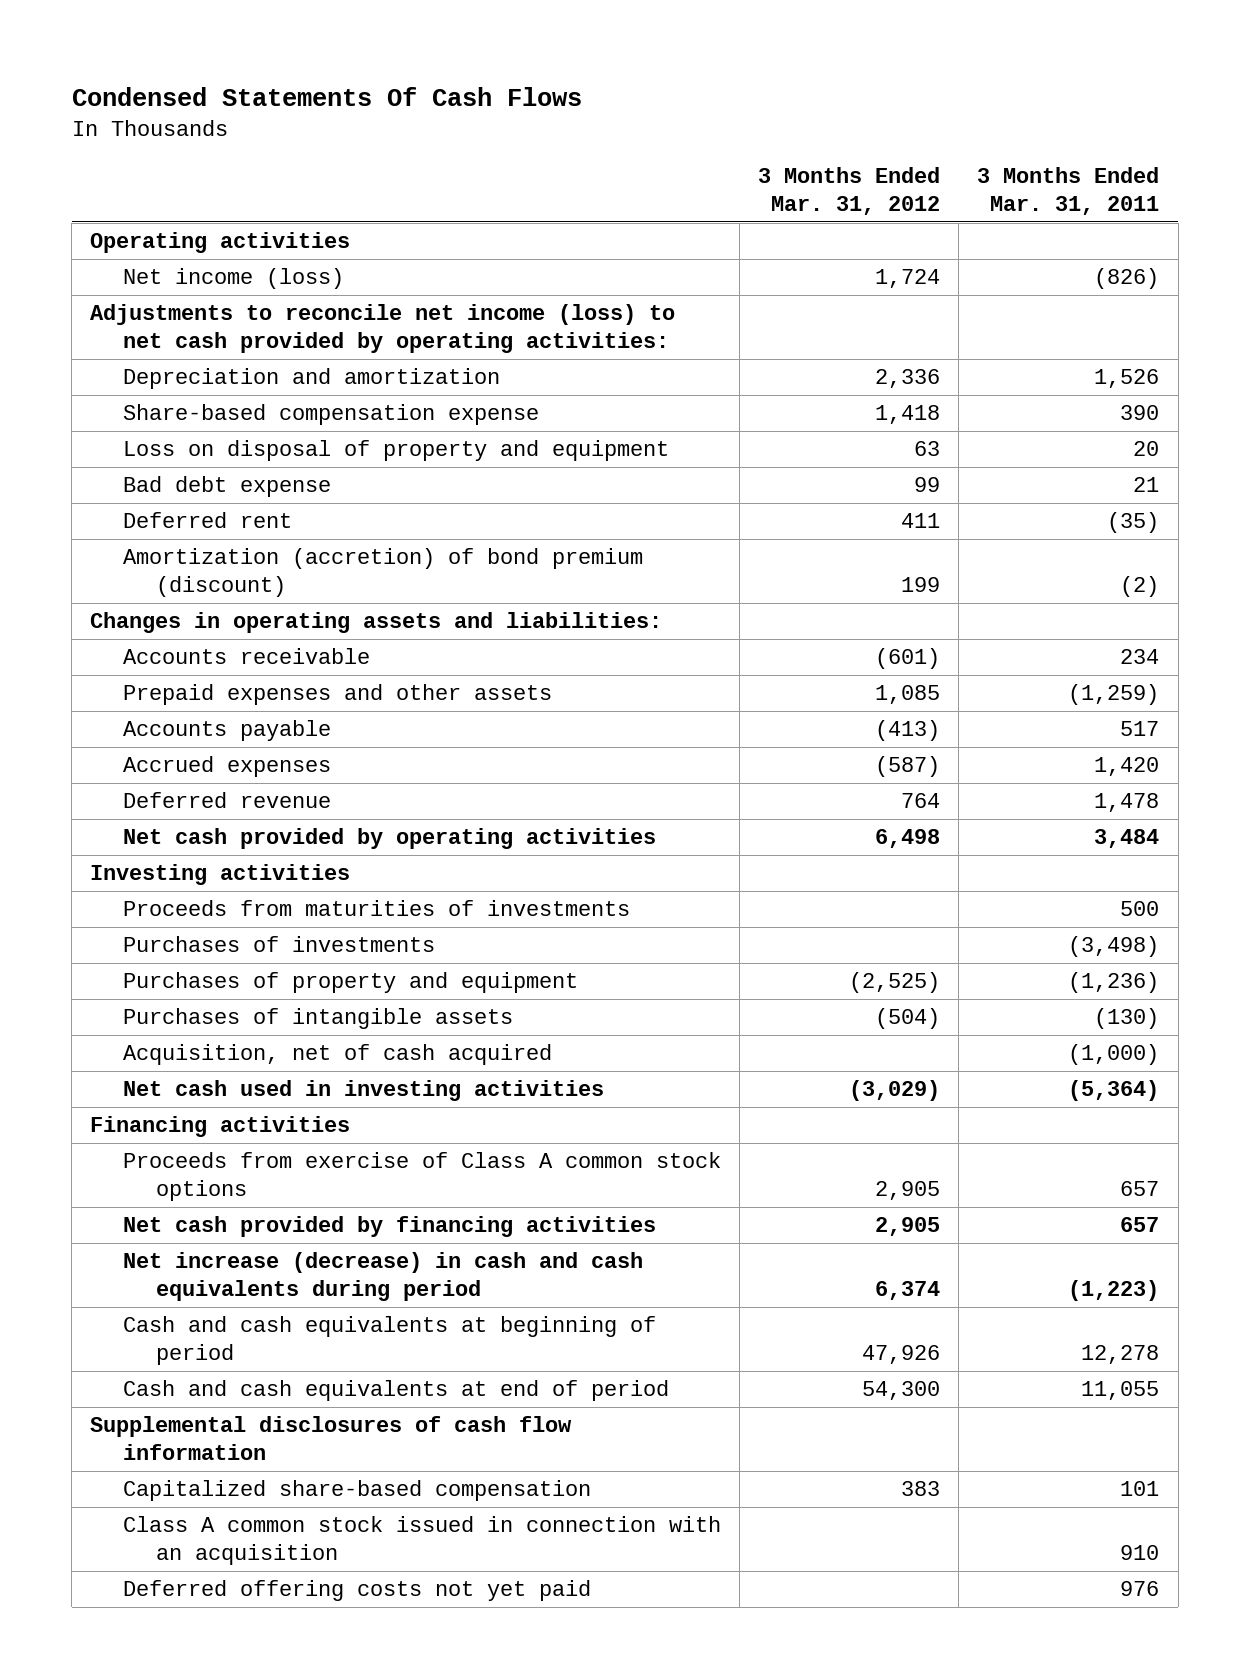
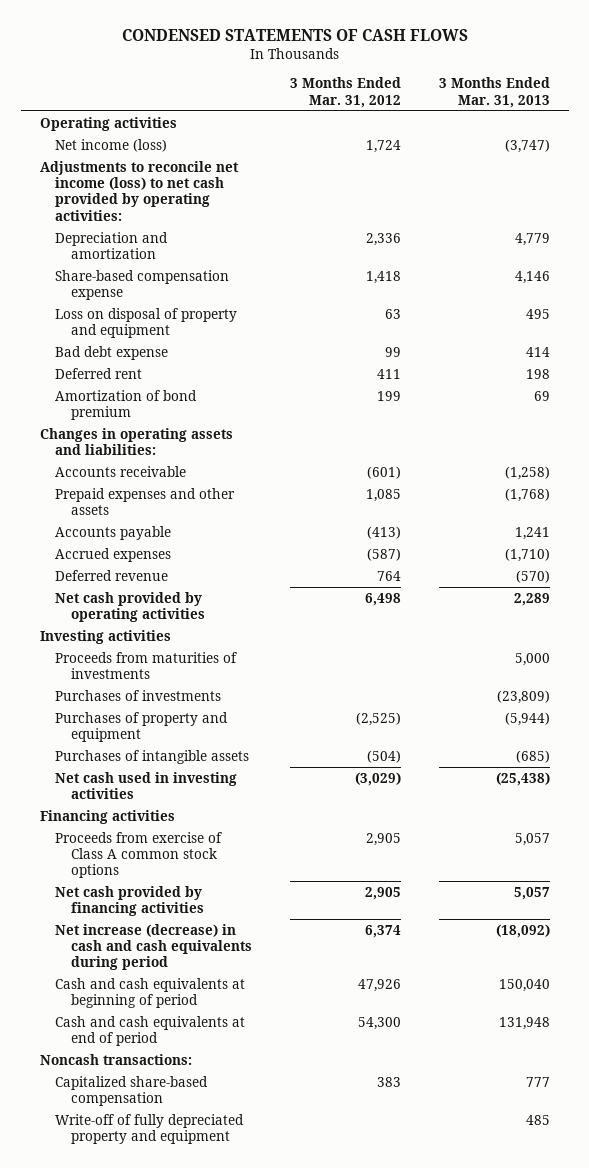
- Condensed Statements Of Cash Flows
+ CONDENSED STATEMENTS OF CASH FLOWS
- | 3 Months Ended Mar. 31, 2012 | 3 Months Ended Mar. 31, 2011
+ | 3 Months Ended Mar. 31, 2012 | 3 Months Ended Mar. 31, 2013
- Amortization (accretion) of bond premium (discount) | 199 | (2)
+ Amortization of bond premium | 199 | 69
- Acquisition, net of cash acquired | | (1,000)
- Supplemental disclosures of cash flow information
+ Noncash transactions:
- Class A common stock issued in connection with an acquisition | | 910
- Deferred offering costs not yet paid | | 976
+ Write-off of fully depreciated property and equipment | | 485

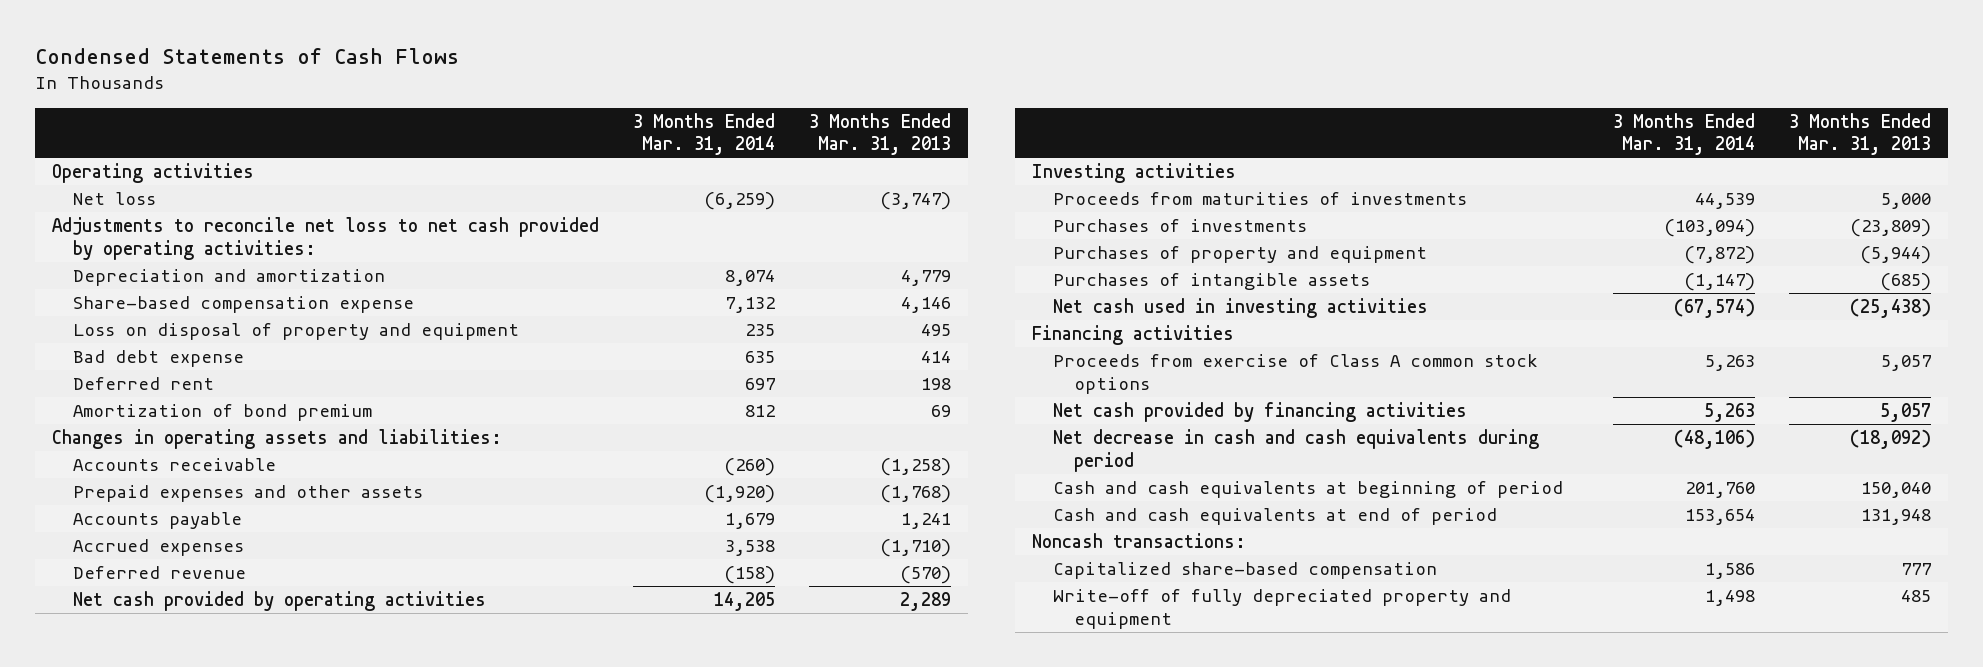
- CONDENSED STATEMENTS OF CASH FLOWS
+ Condensed Statements of Cash Flows
- | 3 Months Ended Mar. 31, 2012 | 3 Months Ended Mar. 31, 2013
+ | 3 Months Ended Mar. 31, 2014 | 3 Months Ended Mar. 31, 2013
- Net income (loss) | 1,724 | (3,747)
- Adjustments to reconcile net income (loss) to net cash provided by operating activities:
+ Net loss | (6,259) | (3,747)
+ Adjustments to reconcile net loss to net cash provided by operating activities:
- Net increase (decrease) in cash and cash equivalents during period | 6,374 | (18,092)
+ Net decrease in cash and cash equivalents during period | (48,106) | (18,092)

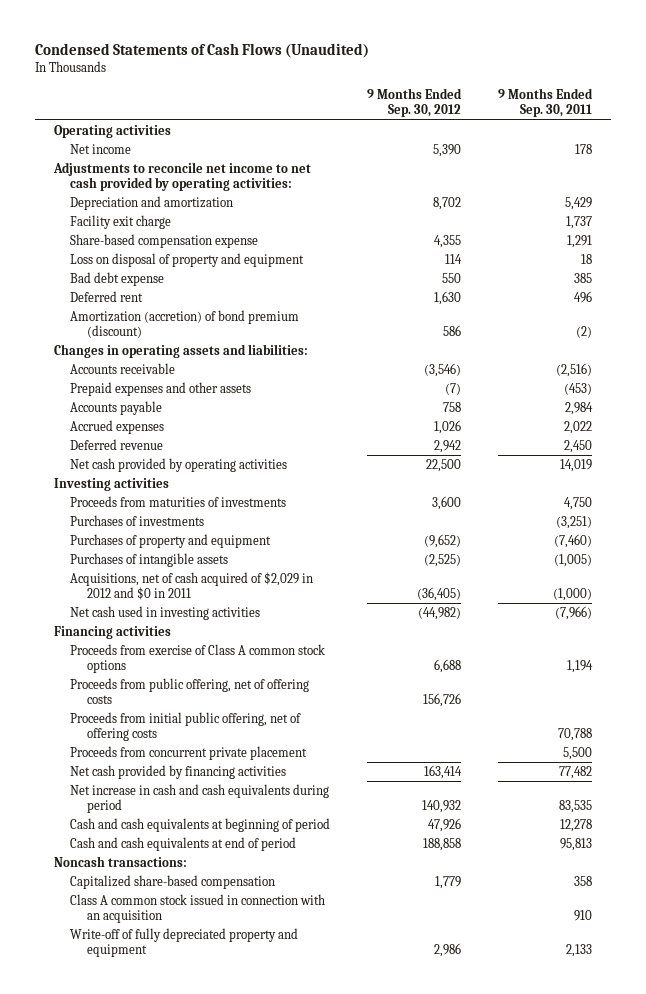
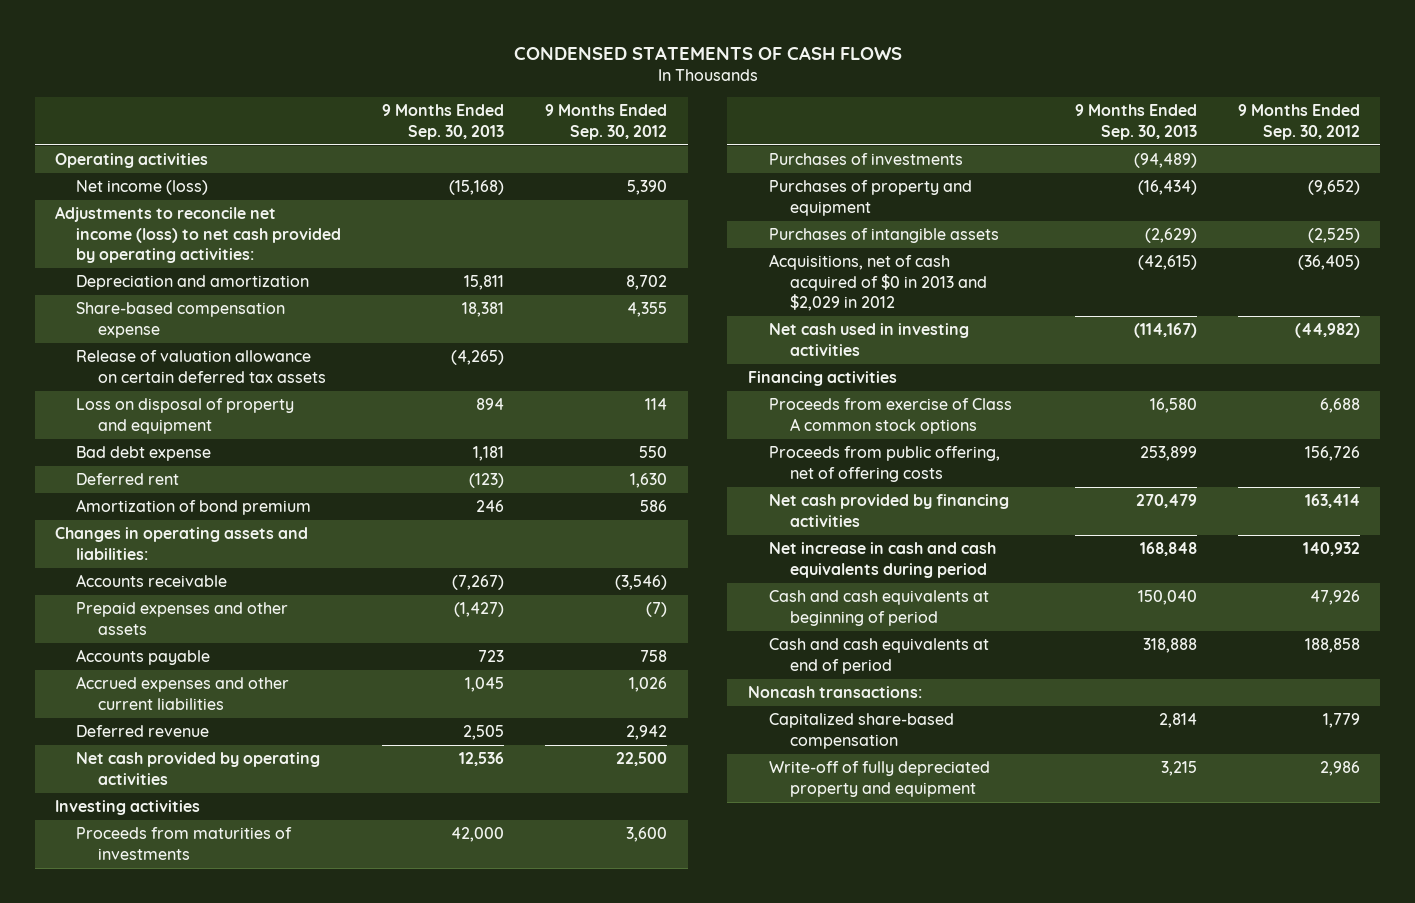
- Condensed Statements of Cash Flows (Unaudited)
+ CONDENSED STATEMENTS OF CASH FLOWS
- | 9 Months Ended Sep. 30, 2012 | 9 Months Ended Sep. 30, 2011
+ | 9 Months Ended Sep. 30, 2013 | 9 Months Ended Sep. 30, 2012
- Net income | 5,390 | 178
- Adjustments to reconcile net income to net cash provided by operating activities:
+ Net income (loss) | (15,168) | 5,390
+ Adjustments to reconcile net income (loss) to net cash provided by operating activities:
- Facility exit charge | | 1,737
+ Release of valuation allowance on certain deferred tax assets | (4,265) |
- Amortization (accretion) of bond premium (discount) | 586 | (2)
+ Amortization of bond premium | 246 | 586
- Accrued expenses | 1,026 | 2,022
+ Accrued expenses and other current liabilities | 1,045 | 1,026
- Acquisitions, net of cash acquired of $2,029 in 2012 and $0 in 2011 | (36,405) | (1,000)
+ Acquisitions, net of cash acquired of $0 in 2013 and $2,029 in 2012 | (42,615) | (36,405)
- Proceeds from initial public offering, net of offering costs | | 70,788
- Proceeds from concurrent private placement | | 5,500
- Class A common stock issued in connection with an acquisition | | 910

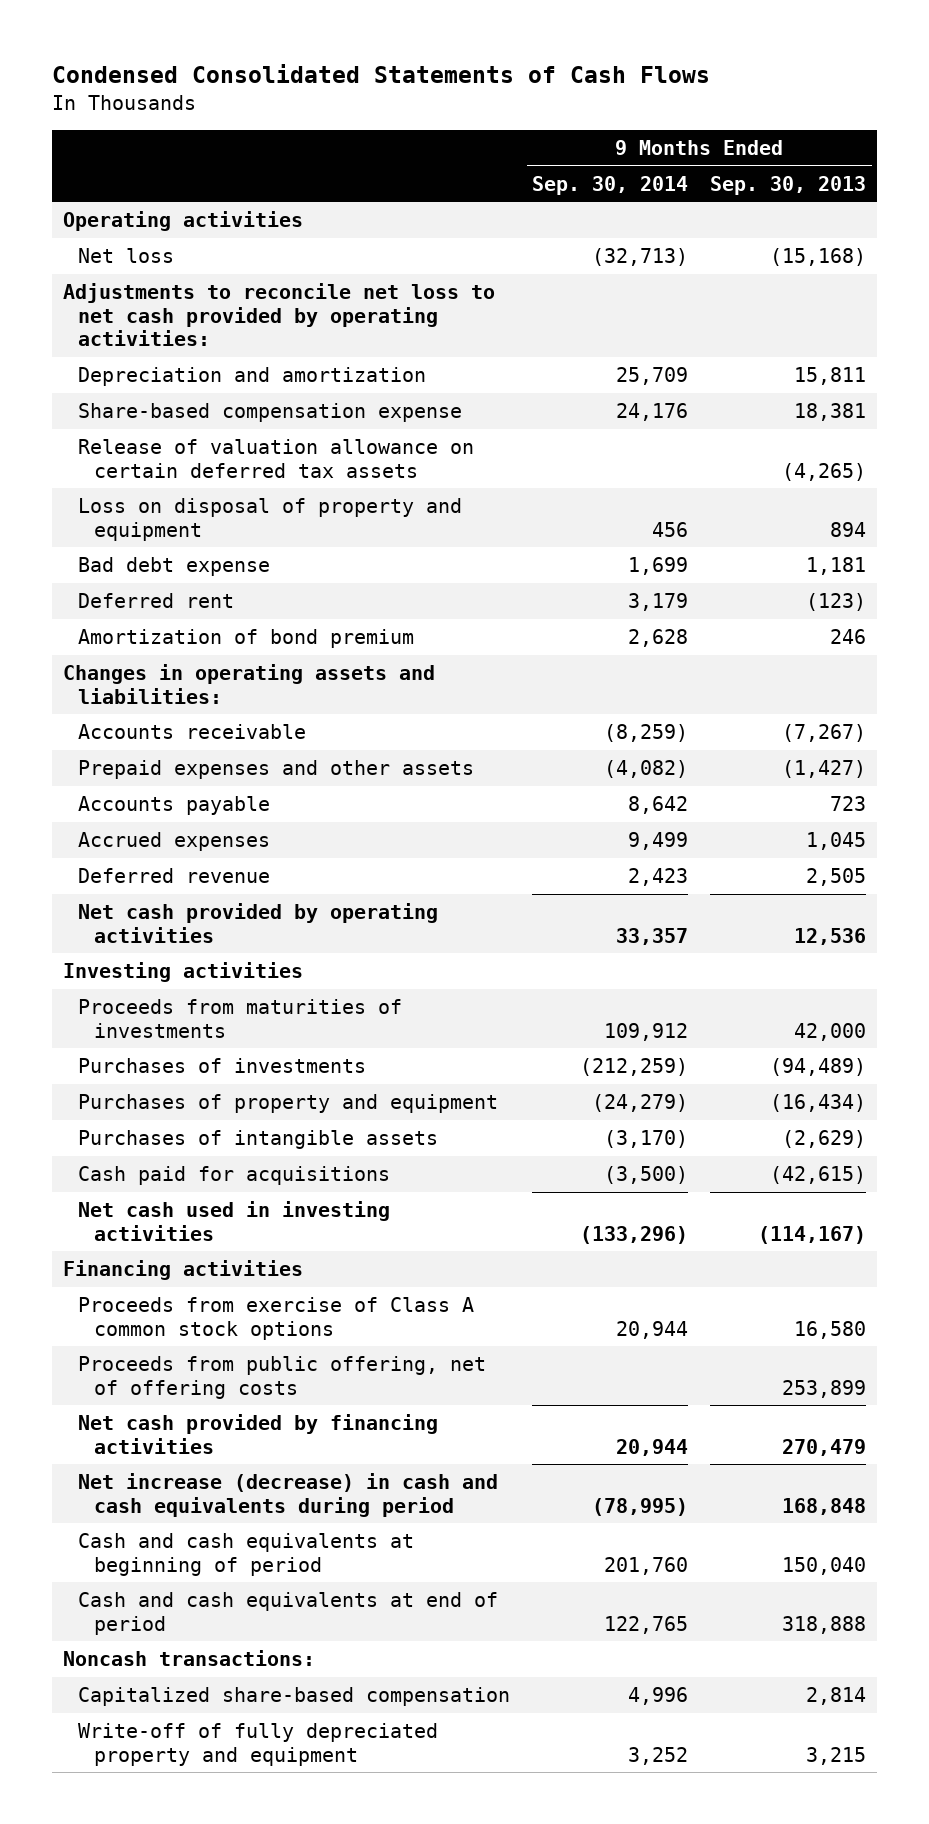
- CONDENSED STATEMENTS OF CASH FLOWS
+ Condensed Consolidated Statements of Cash Flows
- | 9 Months Ended Sep. 30, 2013 | 9 Months Ended Sep. 30, 2012
+ | 9 Months Ended Sep. 30, 2014 | 9 Months Ended Sep. 30, 2013
- Net income (loss) | (15,168) | 5,390
- Adjustments to reconcile net income (loss) to net cash provided by operating activities:
+ Net loss | (32,713) | (15,168)
+ Adjustments to reconcile net loss to net cash provided by operating activities:
- Accrued expenses and other current liabilities | 1,045 | 1,026
+ Accrued expenses | 9,499 | 1,045
- Acquisitions, net of cash acquired of $0 in 2013 and $2,029 in 2012 | (42,615) | (36,405)
+ Cash paid for acquisitions | (3,500) | (42,615)
- Net increase in cash and cash equivalents during period | 168,848 | 140,932
+ Net increase (decrease) in cash and cash equivalents during period | (78,995) | 168,848

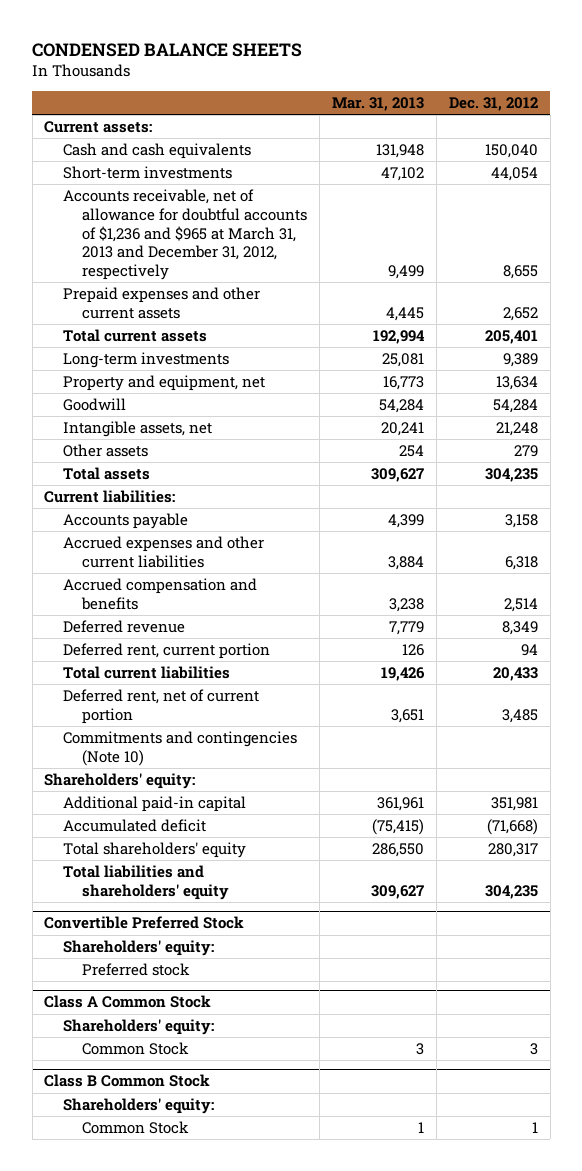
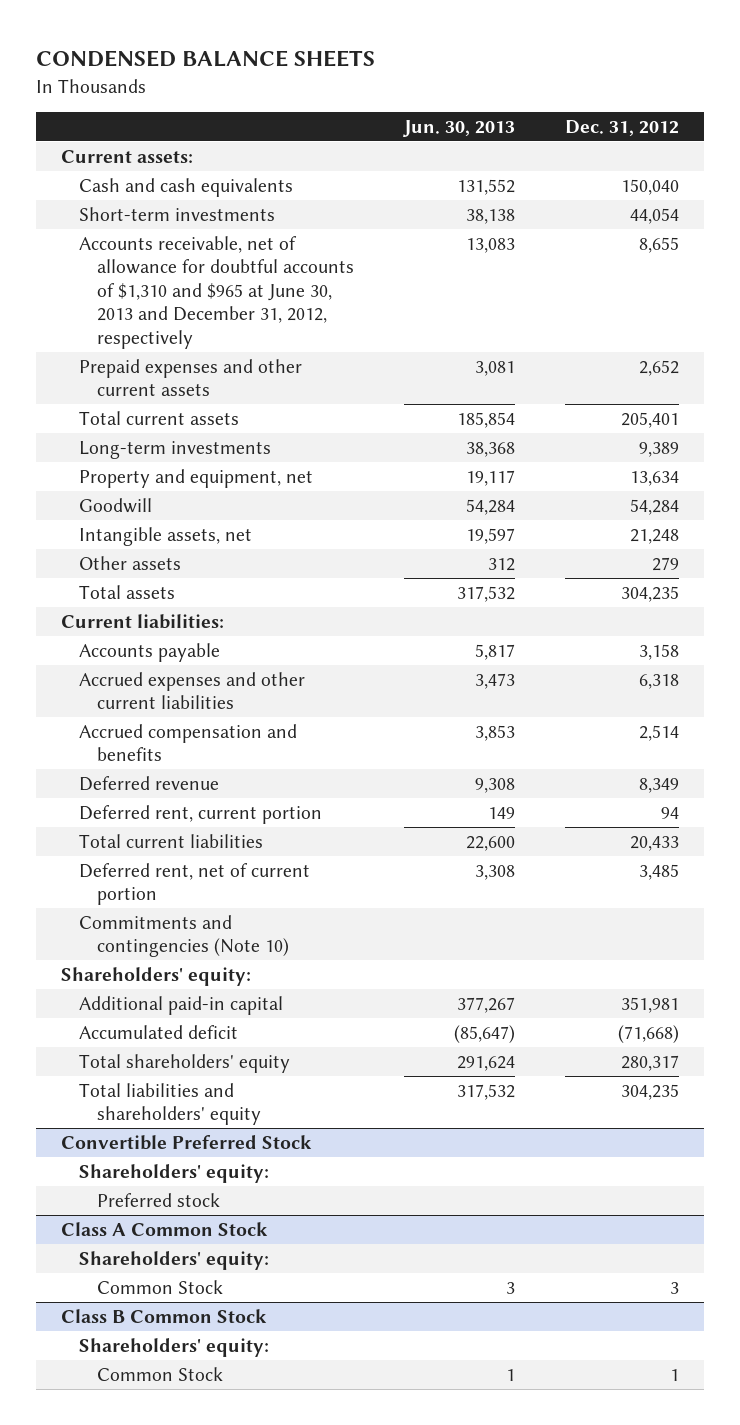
- | Mar. 31, 2013 | Dec. 31, 2012
+ | Jun. 30, 2013 | Dec. 31, 2012
- Accounts receivable, net of allowance for doubtful accounts of $1,236 and $965 at March 31, 2013 and December 31, 2012, respectively | 9,499 | 8,655
+ Accounts receivable, net of allowance for doubtful accounts of $1,310 and $965 at June 30, 2013 and December 31, 2012, respectively | 13,083 | 8,655

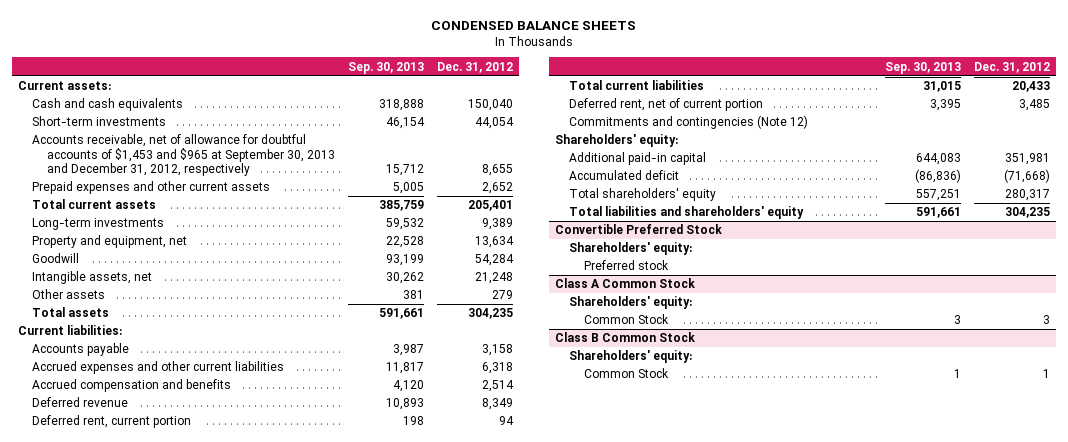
- | Jun. 30, 2013 | Dec. 31, 2012
+ | Sep. 30, 2013 | Dec. 31, 2012
- Accounts receivable, net of allowance for doubtful accounts of $1,310 and $965 at June 30, 2013 and December 31, 2012, respectively | 13,083 | 8,655
+ Accounts receivable, net of allowance for doubtful accounts of $1,453 and $965 at September 30, 2013 and December 31, 2012, respectively | 15,712 | 8,655
- Commitments and contingencies (Note 10)
+ Commitments and contingencies (Note 12)

